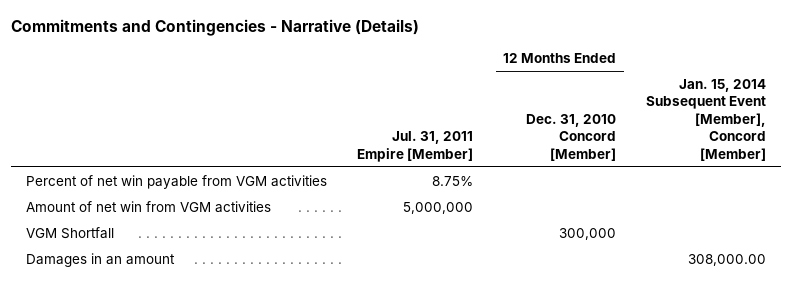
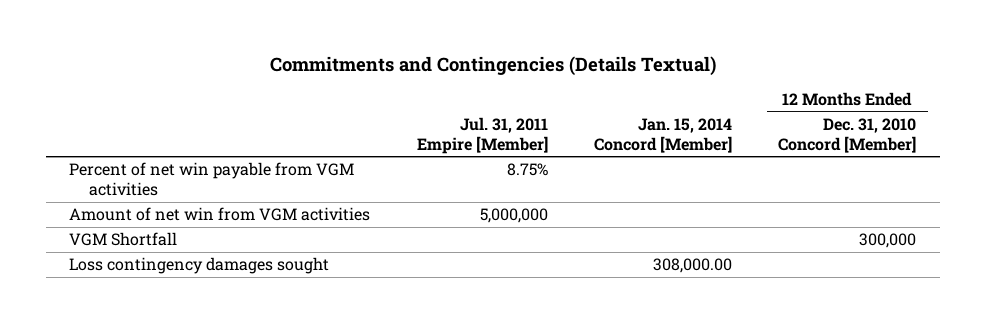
- Commitments and Contingencies - Narrative (Details)
+ Commitments and Contingencies (Details Textual)
- | Jul. 31, 2011 Empire [Member] | 12 Months Ended Dec. 31, 2010 Concord [Member] | Jan. 15, 2014 Subsequent Event [Member], Concord [Member]
+ | Jul. 31, 2011 Empire [Member] | Jan. 15, 2014 Concord [Member] | 12 Months Ended Dec. 31, 2010 Concord [Member]
- Damages in an amount | | | 308,000.00
+ Loss contingency damages sought | | 308,000.00 |

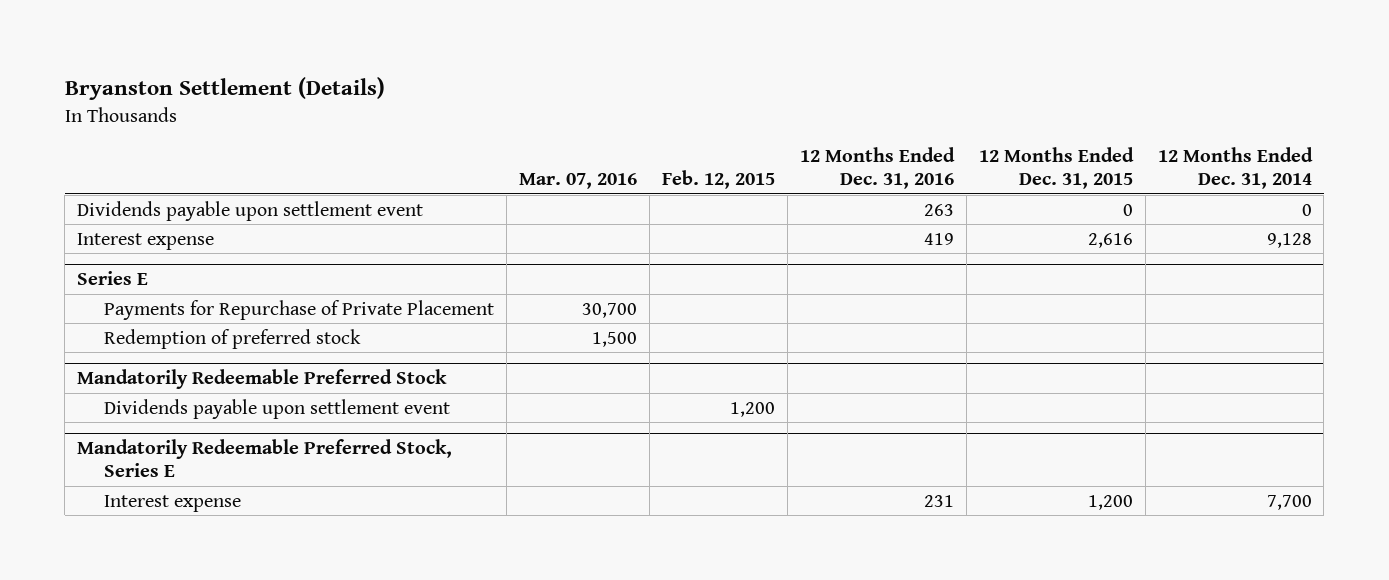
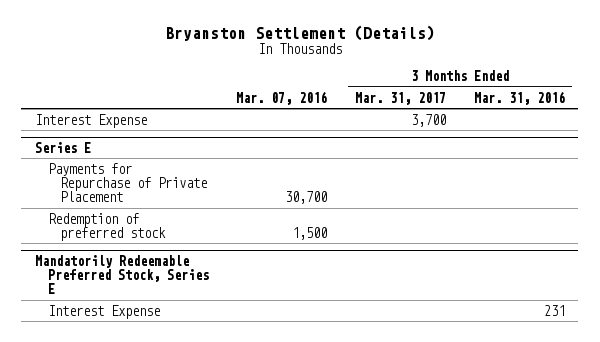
- | Mar. 07, 2016 | Feb. 12, 2015 | 12 Months Ended Dec. 31, 2016 | 12 Months Ended Dec. 31, 2015 | 12 Months Ended Dec. 31, 2014
+ | Mar. 07, 2016 | 3 Months Ended Mar. 31, 2017 | 3 Months Ended Mar. 31, 2016
- Dividends payable upon settlement event | | | 263 | 0 | 0
- Interest expense | | | 419 | 2,616 | 9,128
+ Interest Expense | | 3,700 |
- Mandatorily Redeemable Preferred Stock
- Dividends payable upon settlement event | | 1,200 | | |
@ Mandatorily Redeemable Preferred Stock, Series E
- Interest expense | | | 231 | 1,200 | 7,700
+ Interest Expense | | | 231

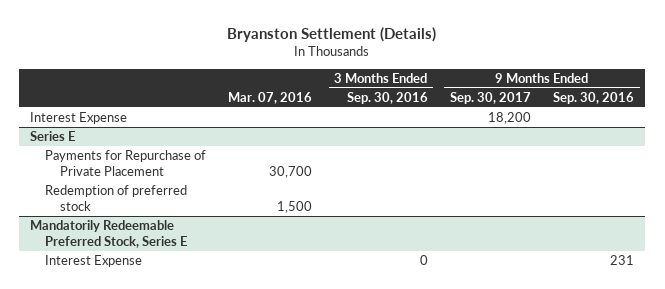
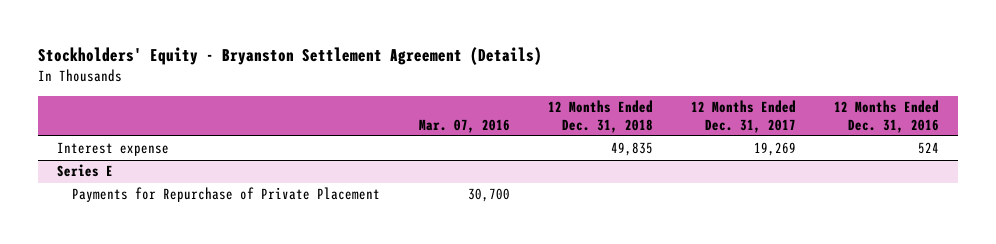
- Bryanston Settlement (Details)
+ Stockholders' Equity - Bryanston Settlement Agreement (Details)
- | Mar. 07, 2016 | 3 Months Ended Sep. 30, 2016 | 9 Months Ended Sep. 30, 2017 | 9 Months Ended Sep. 30, 2016
+ | Mar. 07, 2016 | 12 Months Ended Dec. 31, 2018 | 12 Months Ended Dec. 31, 2017 | 12 Months Ended Dec. 31, 2016
- Interest Expense | | | 18,200 |
+ Interest expense | | 49,835 | 19,269 | 524
@ Series E
- Redemption of preferred stock | 1,500 | | |
- Mandatorily Redeemable Preferred Stock, Series E
- Interest Expense | | 0 | | 231

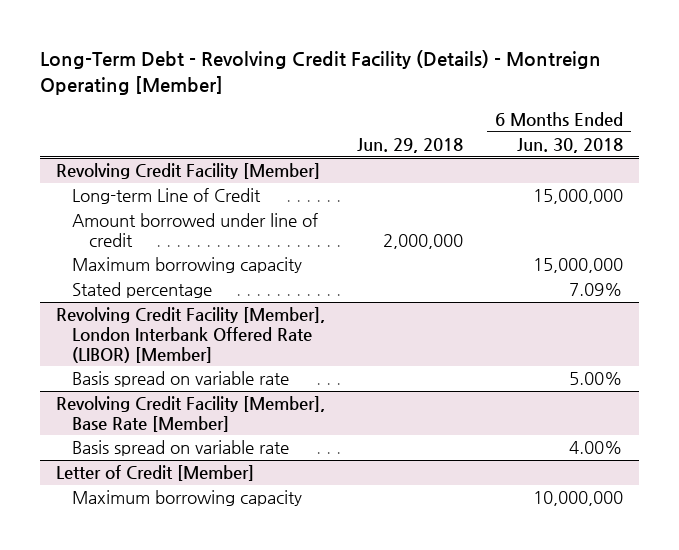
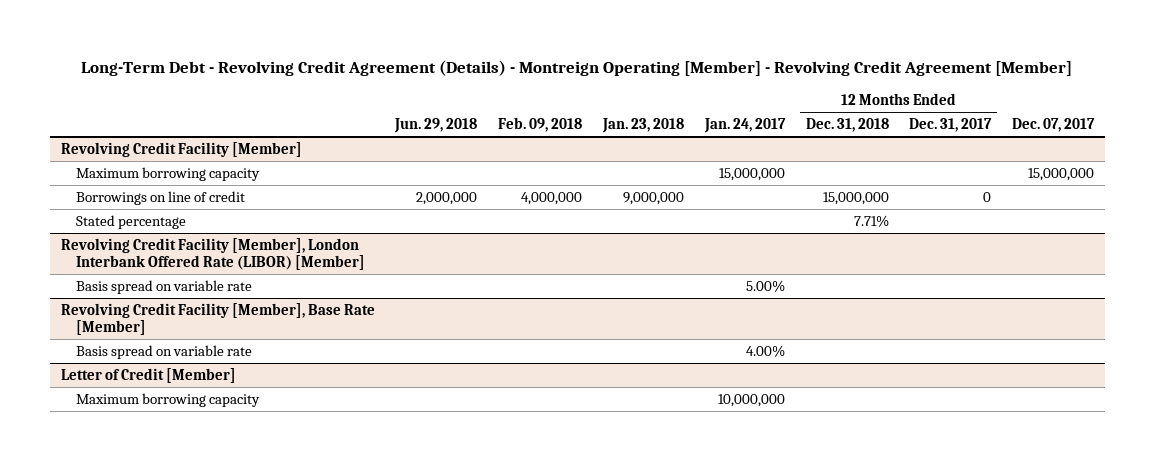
- Long-Term Debt - Revolving Credit Facility (Details) - Montreign Operating [Member]
+ Long-Term Debt - Revolving Credit Agreement (Details) - Montreign Operating [Member] - Revolving Credit Agreement [Member]
- | Jun. 29, 2018 | 6 Months Ended Jun. 30, 2018
+ | Jun. 29, 2018 | Feb. 09, 2018 | Jan. 23, 2018 | Jan. 24, 2017 | 12 Months Ended Dec. 31, 2018 | 12 Months Ended Dec. 31, 2017 | Dec. 07, 2017
@ Revolving Credit Facility [Member]
- Long-term Line of Credit | | 15,000,000
- Amount borrowed under line of credit | 2,000,000 |
+ Borrowings on line of credit | 2,000,000 | 4,000,000 | 9,000,000 | | 15,000,000 | 0 |

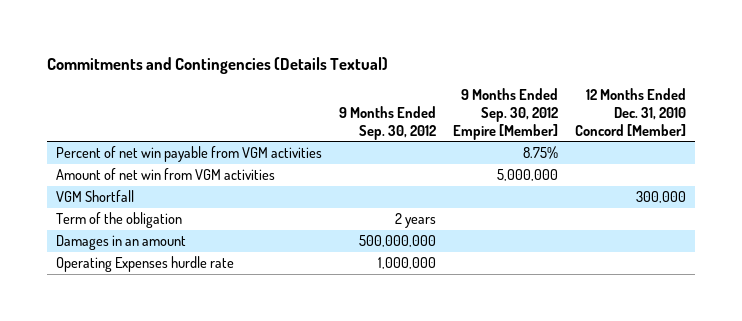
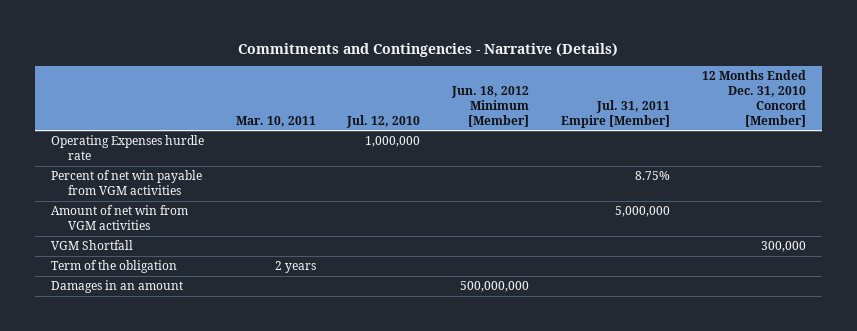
- Commitments and Contingencies (Details Textual)
+ Commitments and Contingencies - Narrative (Details)
- | 9 Months Ended Sep. 30, 2012 | 9 Months Ended Sep. 30, 2012 Empire [Member] | 12 Months Ended Dec. 31, 2010 Concord [Member]
+ | Mar. 10, 2011 | Jul. 12, 2010 | Jun. 18, 2012 Minimum [Member] | Jul. 31, 2011 Empire [Member] | 12 Months Ended Dec. 31, 2010 Concord [Member]
moved up: Operating Expenses hurdle rate | | 1,000,000 | | |

